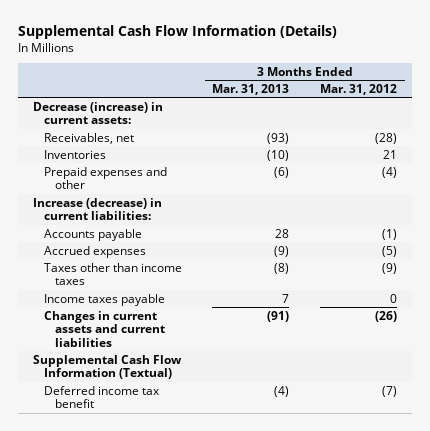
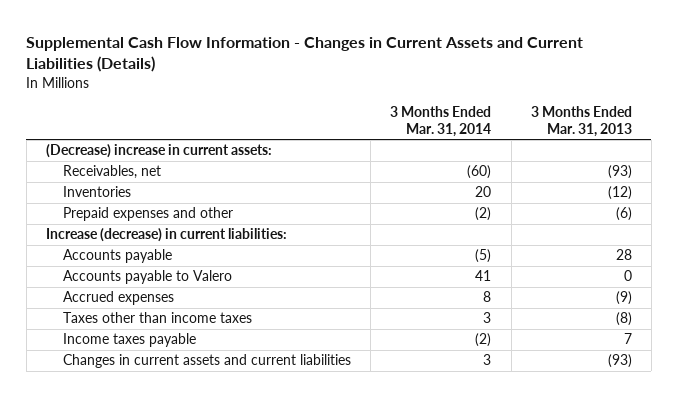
- Supplemental Cash Flow Information (Details)
+ Supplemental Cash Flow Information - Changes in Current Assets and Current Liabilities (Details)
- | 3 Months Ended Mar. 31, 2013 | 3 Months Ended Mar. 31, 2012
+ | 3 Months Ended Mar. 31, 2014 | 3 Months Ended Mar. 31, 2013
- Decrease (increase) in current assets:
+ (Decrease) increase in current assets:
- Inventories | (10) | 21
+ Inventories | 20 | (12)
+ Accounts payable to Valero | 41 | 0
- Changes in current assets and current liabilities | (91) | (26)
- Supplemental Cash Flow Information (Textual)
- Deferred income tax benefit | (4) | (7)
+ Changes in current assets and current liabilities | 3 | (93)

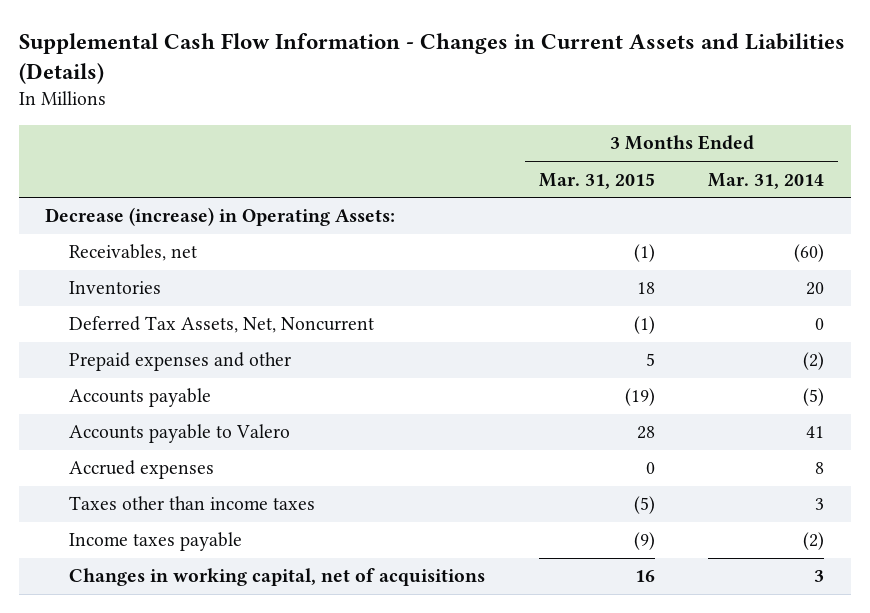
- Supplemental Cash Flow Information - Changes in Current Assets and Current Liabilities (Details)
+ Supplemental Cash Flow Information - Changes in Current Assets and Liabilities (Details)
- | 3 Months Ended Mar. 31, 2014 | 3 Months Ended Mar. 31, 2013
+ | 3 Months Ended Mar. 31, 2015 | 3 Months Ended Mar. 31, 2014
- (Decrease) increase in current assets:
+ Decrease (increase) in Operating Assets:
+ Deferred Tax Assets, Net, Noncurrent | (1) | 0
- Increase (decrease) in current liabilities:
- Changes in current assets and current liabilities | 3 | (93)
+ Changes in working capital, net of acquisitions | 16 | 3

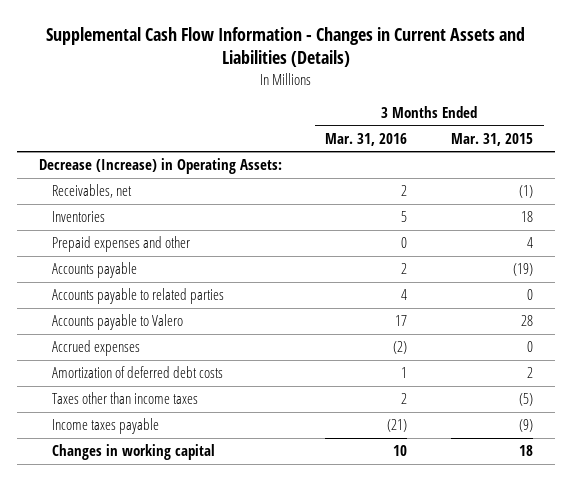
- | 3 Months Ended Mar. 31, 2015 | 3 Months Ended Mar. 31, 2014
+ | 3 Months Ended Mar. 31, 2016 | 3 Months Ended Mar. 31, 2015
- Decrease (increase) in Operating Assets:
+ Decrease (Increase) in Operating Assets:
- Deferred Tax Assets, Net, Noncurrent | (1) | 0
- Prepaid expenses and other | 5 | (2)
+ Prepaid expenses and other | 0 | 4
+ Accounts payable to related parties | 4 | 0
+ Amortization of deferred debt costs | 1 | 2
- Changes in working capital, net of acquisitions | 16 | 3
+ Changes in working capital | 10 | 18

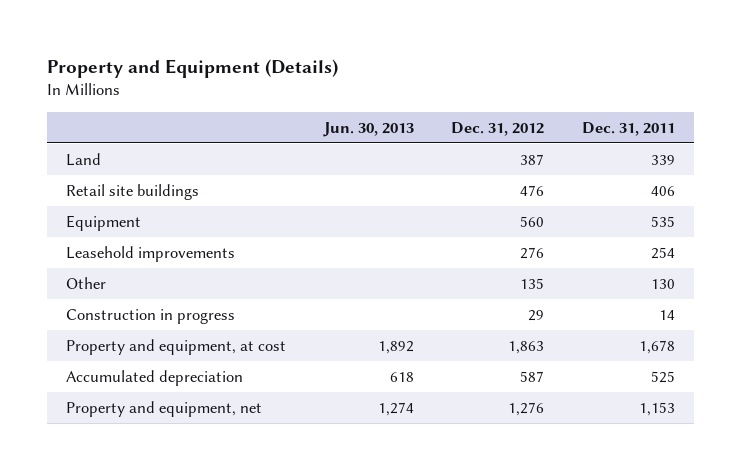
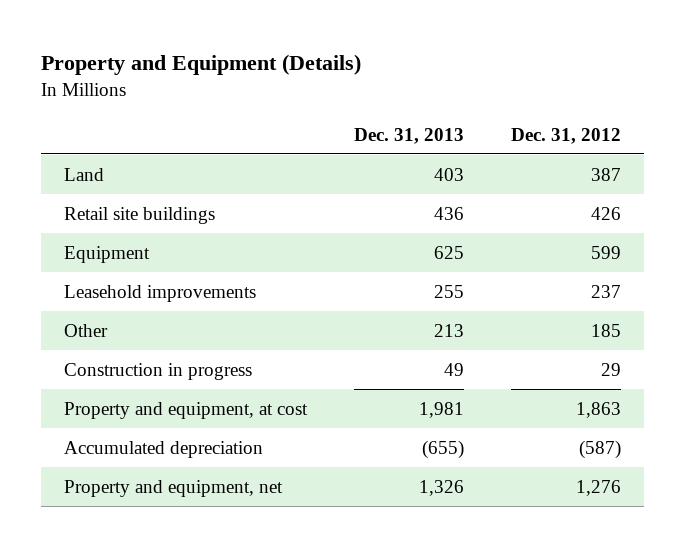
- | Jun. 30, 2013 | Dec. 31, 2012 | Dec. 31, 2011
+ | Dec. 31, 2013 | Dec. 31, 2012
- Retail site buildings | | 476 | 406
- Equipment | | 560 | 535
- Leasehold improvements | | 276 | 254
- Other | | 135 | 130
+ Retail site buildings | 436 | 426
+ Equipment | 625 | 599
+ Leasehold improvements | 255 | 237
+ Other | 213 | 185
- Accumulated depreciation | 618 | 587 | 525
+ Accumulated depreciation | (655) | (587)

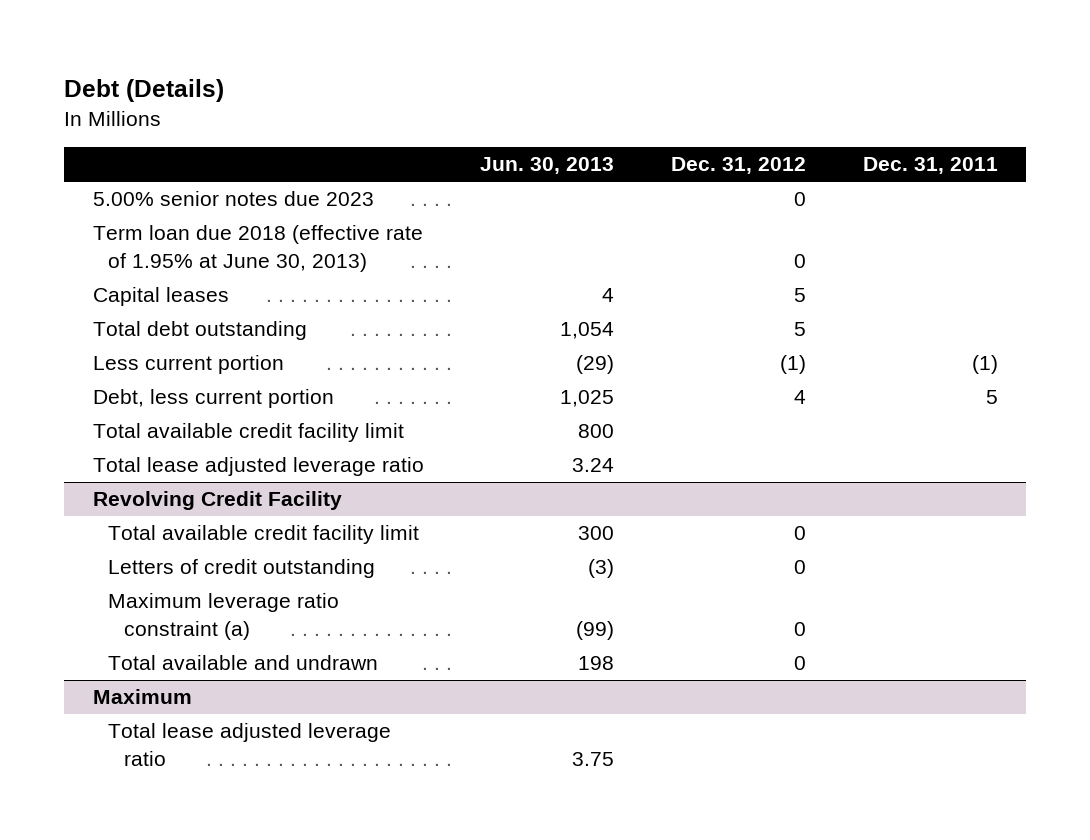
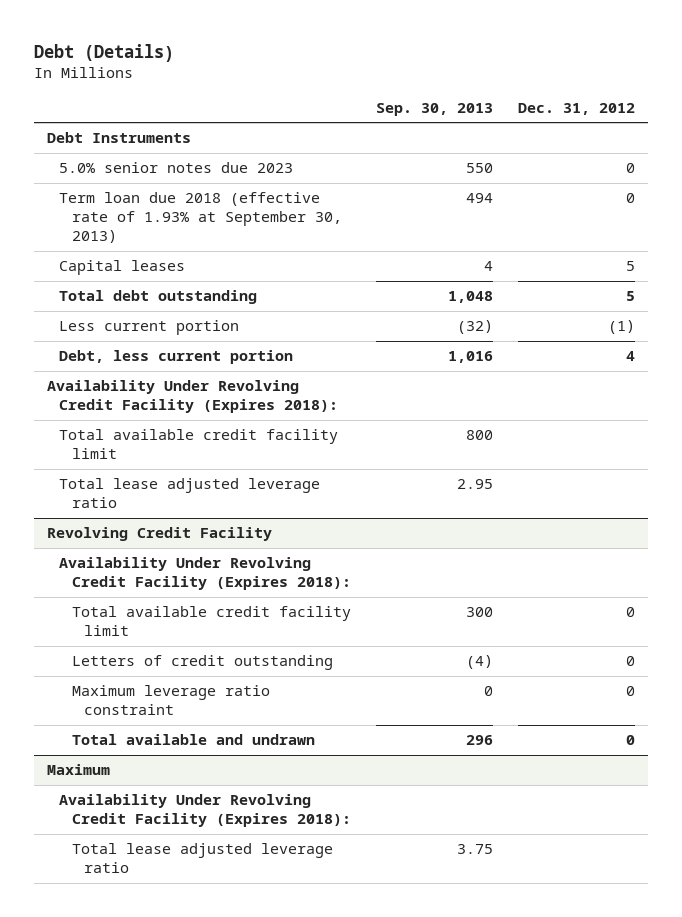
- | Jun. 30, 2013 | Dec. 31, 2012 | Dec. 31, 2011
+ | Sep. 30, 2013 | Dec. 31, 2012
- 5.00% senior notes due 2023 | | 0 |
- Term loan due 2018 (effective rate of 1.95% at June 30, 2013) | | 0 |
+ Debt Instruments
+ 5.0% senior notes due 2023 | 550 | 0
+ Term loan due 2018 (effective rate of 1.93% at September 30, 2013) | 494 | 0
+ Availability Under Revolving Credit Facility (Expires 2018):
@ Revolving Credit Facility
+ Availability Under Revolving Credit Facility (Expires 2018):
- Maximum leverage ratio constraint (a) | (99) | 0 |
+ Maximum leverage ratio constraint | 0 | 0
@ Maximum
+ Availability Under Revolving Credit Facility (Expires 2018):

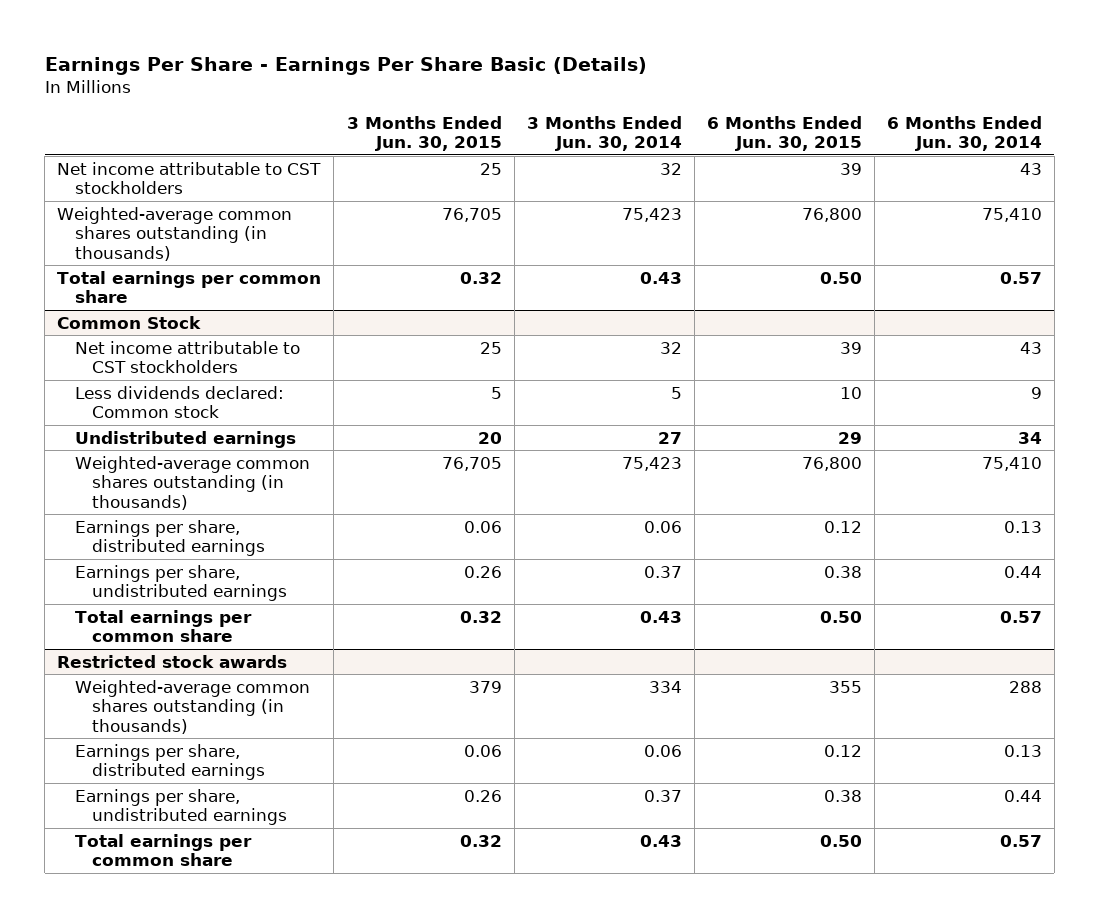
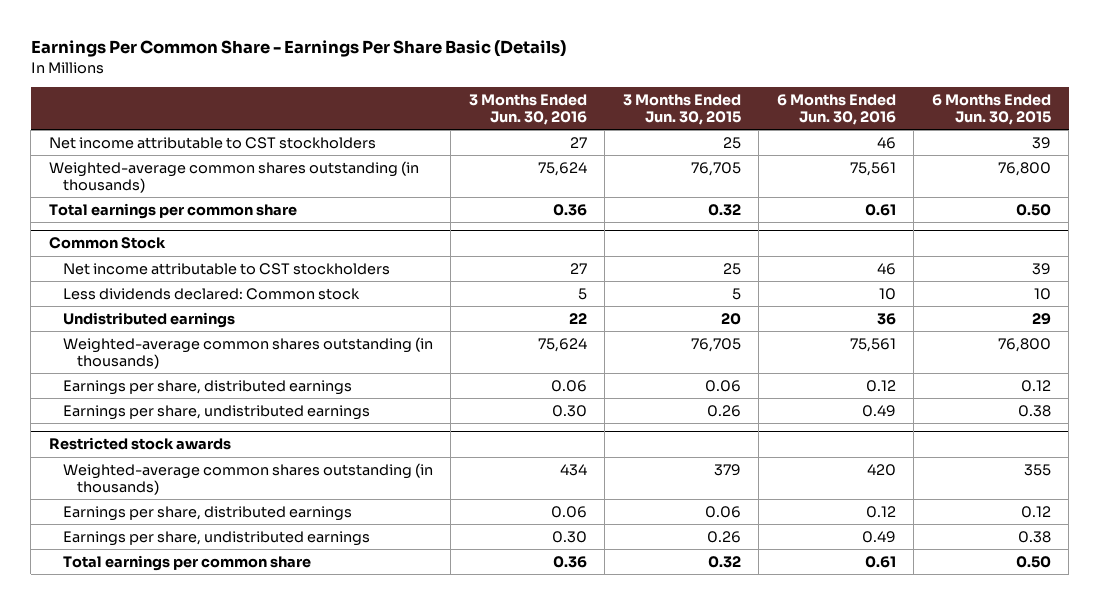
- Earnings Per Share - Earnings Per Share Basic (Details)
+ Earnings Per Common Share - Earnings Per Share Basic (Details)
- | 3 Months Ended Jun. 30, 2015 | 3 Months Ended Jun. 30, 2014 | 6 Months Ended Jun. 30, 2015 | 6 Months Ended Jun. 30, 2014
+ | 3 Months Ended Jun. 30, 2016 | 3 Months Ended Jun. 30, 2015 | 6 Months Ended Jun. 30, 2016 | 6 Months Ended Jun. 30, 2015
@ Common Stock
- Total earnings per common share | 0.32 | 0.43 | 0.50 | 0.57

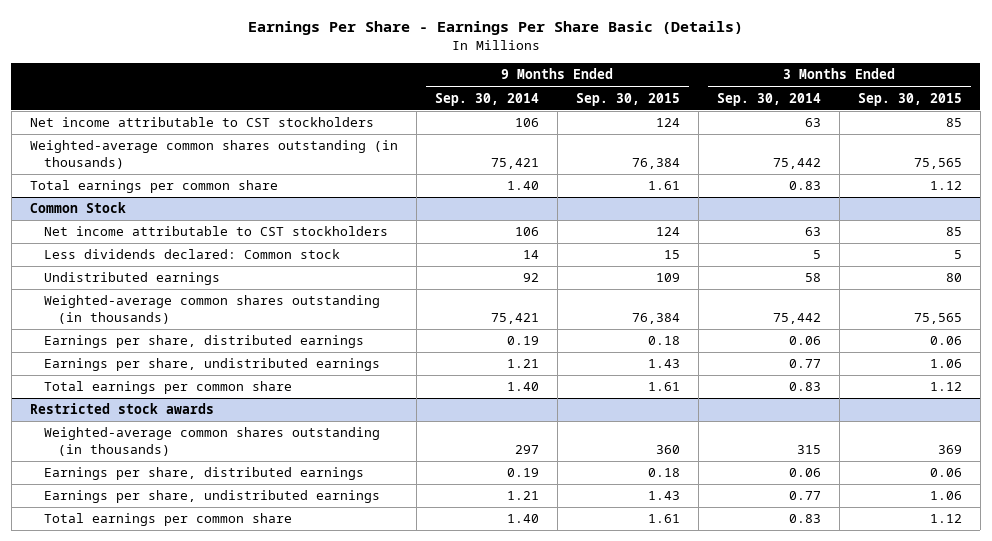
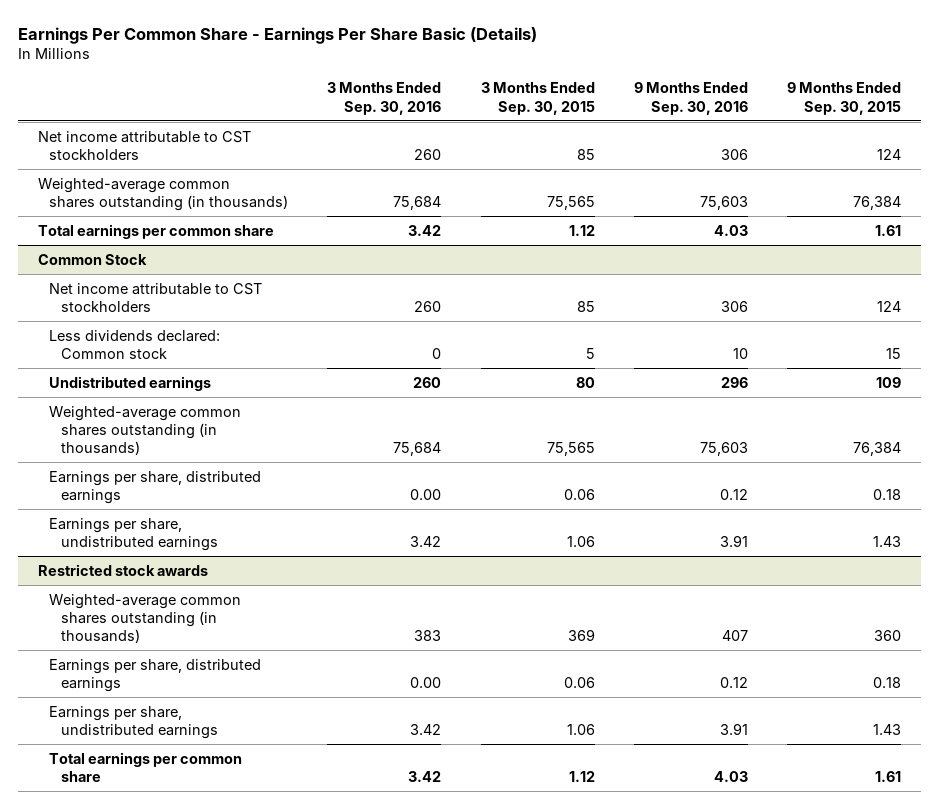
- Earnings Per Share - Earnings Per Share Basic (Details)
+ Earnings Per Common Share - Earnings Per Share Basic (Details)
- | 9 Months Ended Sep. 30, 2014 | 9 Months Ended Sep. 30, 2015 | 3 Months Ended Sep. 30, 2014 | 3 Months Ended Sep. 30, 2015
+ | 3 Months Ended Sep. 30, 2016 | 3 Months Ended Sep. 30, 2015 | 9 Months Ended Sep. 30, 2016 | 9 Months Ended Sep. 30, 2015
@ Common Stock
- Total earnings per common share | 1.40 | 1.61 | 0.83 | 1.12

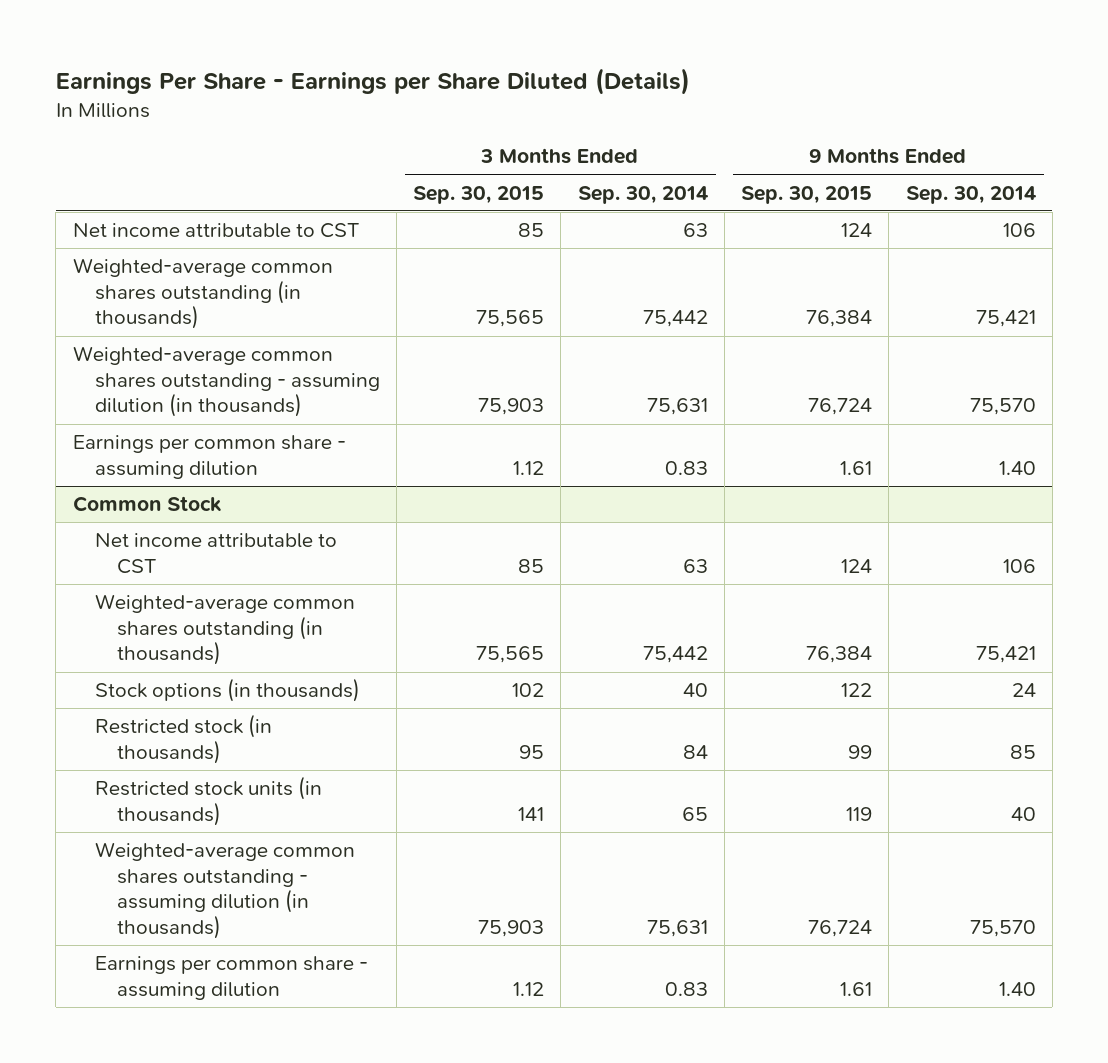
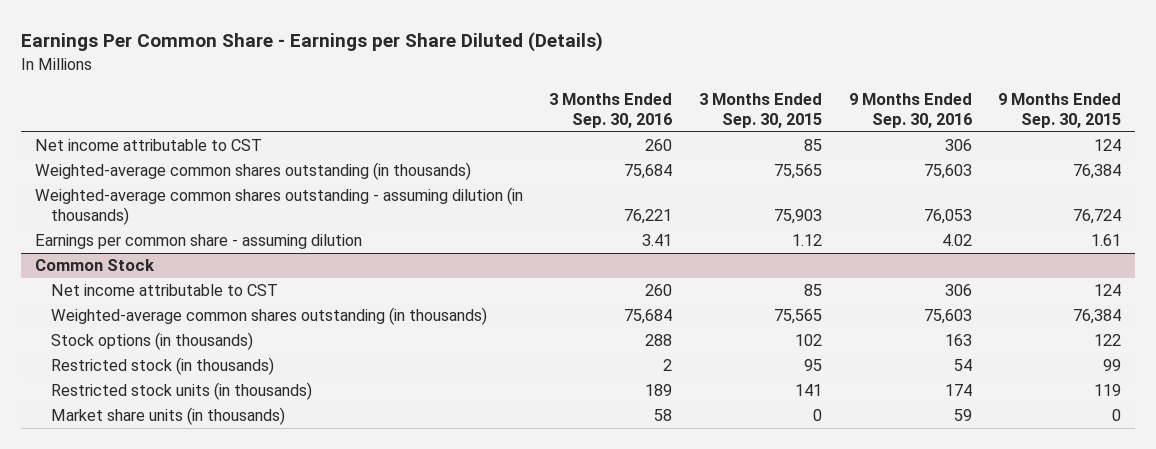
- Earnings Per Share - Earnings per Share Diluted (Details)
+ Earnings Per Common Share - Earnings per Share Diluted (Details)
- | 3 Months Ended Sep. 30, 2015 | 3 Months Ended Sep. 30, 2014 | 9 Months Ended Sep. 30, 2015 | 9 Months Ended Sep. 30, 2014
+ | 3 Months Ended Sep. 30, 2016 | 3 Months Ended Sep. 30, 2015 | 9 Months Ended Sep. 30, 2016 | 9 Months Ended Sep. 30, 2015
@ Common Stock
- Weighted-average common shares outstanding - assuming dilution (in thousands) | 75,903 | 75,631 | 76,724 | 75,570
- Earnings per common share - assuming dilution | 1.12 | 0.83 | 1.61 | 1.40
+ Market share units (in thousands) | 58 | 0 | 59 | 0

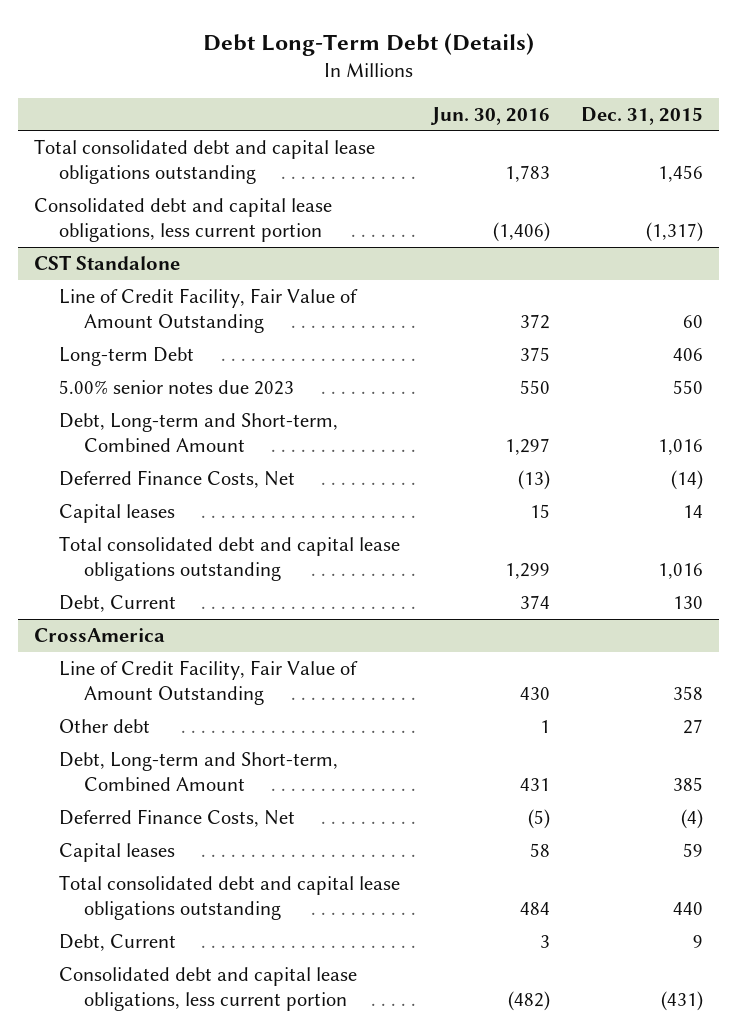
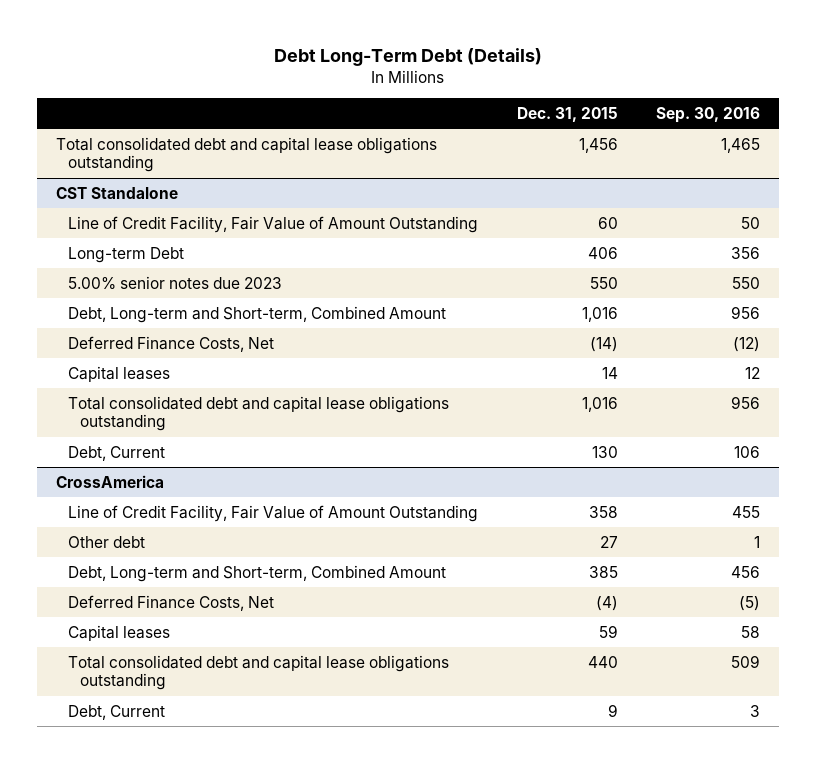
- | Jun. 30, 2016 | Dec. 31, 2015
+ | Dec. 31, 2015 | Sep. 30, 2016
- Consolidated debt and capital lease obligations, less current portion | (1,406) | (1,317)
@ CrossAmerica
- Consolidated debt and capital lease obligations, less current portion | (482) | (431)

